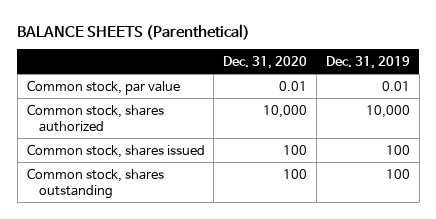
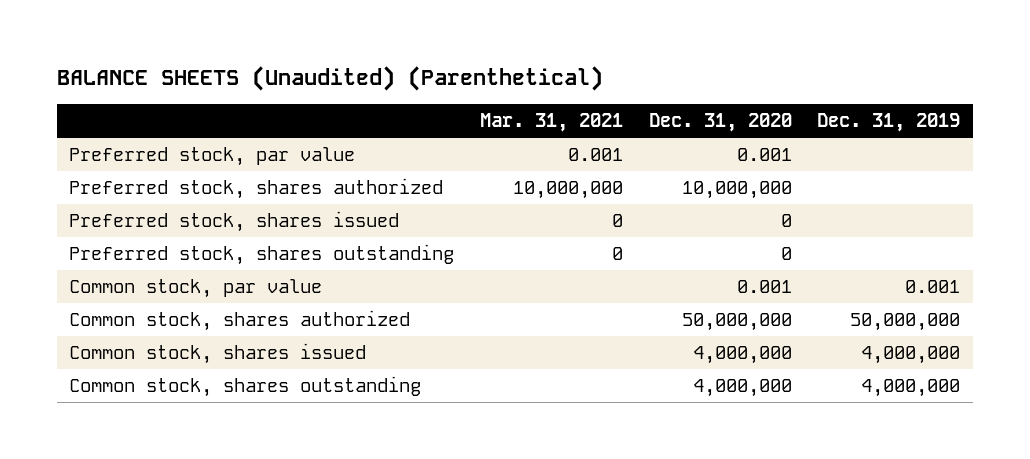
- BALANCE SHEETS (Parenthetical)
+ BALANCE SHEETS (Unaudited) (Parenthetical)
- | Dec. 31, 2020 | Dec. 31, 2019
+ | Mar. 31, 2021 | Dec. 31, 2020 | Dec. 31, 2019
- Common stock, par value | 0.01 | 0.01
- Common stock, shares authorized | 10,000 | 10,000
- Common stock, shares issued | 100 | 100
- Common stock, shares outstanding | 100 | 100
+ Preferred stock, par value | 0.001 | 0.001 |
+ Preferred stock, shares authorized | 10,000,000 | 10,000,000 |
+ Preferred stock, shares issued | 0 | 0 |
+ Preferred stock, shares outstanding | 0 | 0 |
+ Common stock, par value | | 0.001 | 0.001
+ Common stock, shares authorized | | 50,000,000 | 50,000,000
+ Common stock, shares issued | | 4,000,000 | 4,000,000
+ Common stock, shares outstanding | | 4,000,000 | 4,000,000

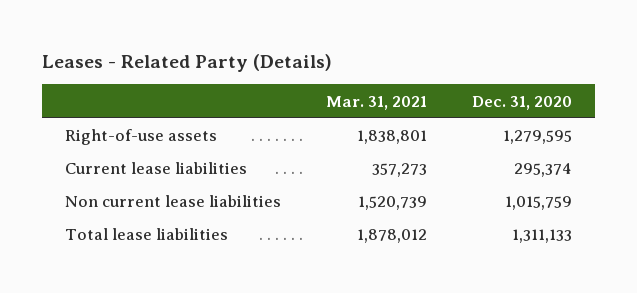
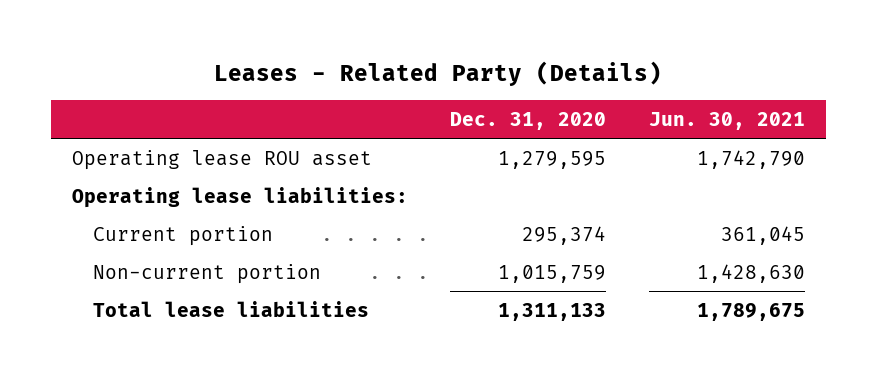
- | Mar. 31, 2021 | Dec. 31, 2020
+ | Dec. 31, 2020 | Jun. 30, 2021
- Right-of-use assets | 1,838,801 | 1,279,595
- Current lease liabilities | 357,273 | 295,374
- Non current lease liabilities | 1,520,739 | 1,015,759
+ Operating lease ROU asset | 1,279,595 | 1,742,790
+ Operating lease liabilities:
+ Current portion | 295,374 | 361,045
+ Non-current portion | 1,015,759 | 1,428,630

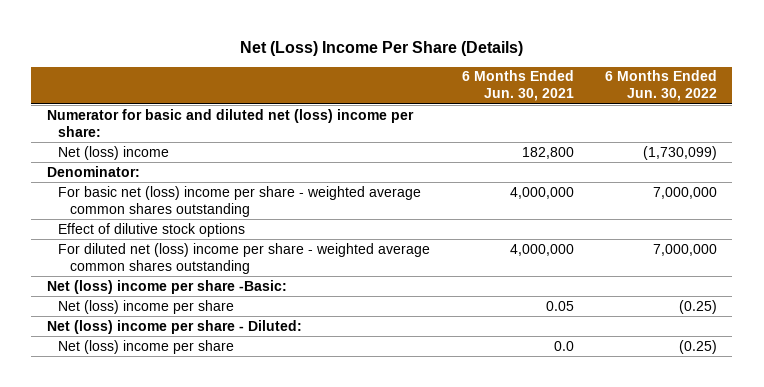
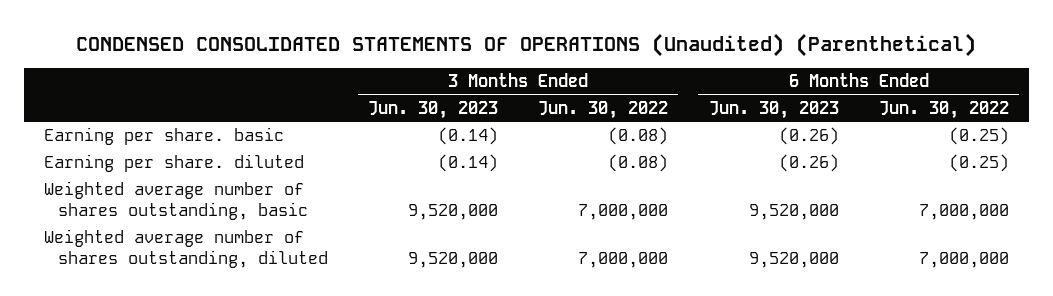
- Net (Loss) Income Per Share (Details)
+ CONDENSED CONSOLIDATED STATEMENTS OF OPERATIONS (Unaudited) (Parenthetical)
- | 6 Months Ended Jun. 30, 2021 | 6 Months Ended Jun. 30, 2022
+ | 3 Months Ended Jun. 30, 2023 | 3 Months Ended Jun. 30, 2022 | 6 Months Ended Jun. 30, 2023 | 6 Months Ended Jun. 30, 2022
- Numerator for basic and diluted net (loss) income per share:
- Net (loss) income | 182,800 | (1,730,099)
- Denominator:
- For basic net (loss) income per share - weighted average common shares outstanding | 4,000,000 | 7,000,000
- Effect of dilutive stock options
- For diluted net (loss) income per share - weighted average common shares outstanding | 4,000,000 | 7,000,000
- Net (loss) income per share -Basic:
- Net (loss) income per share | 0.05 | (0.25)
- Net (loss) income per share - Diluted:
- Net (loss) income per share | 0.0 | (0.25)
+ Earning per share. basic | (0.14) | (0.08) | (0.26) | (0.25)
+ Earning per share. diluted | (0.14) | (0.08) | (0.26) | (0.25)
+ Weighted average number of shares outstanding, basic | 9,520,000 | 7,000,000 | 9,520,000 | 7,000,000
+ Weighted average number of shares outstanding, diluted | 9,520,000 | 7,000,000 | 9,520,000 | 7,000,000

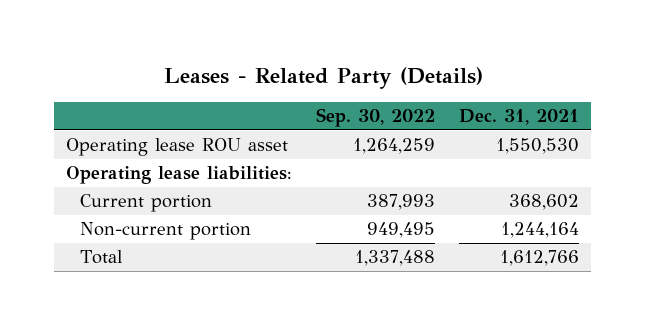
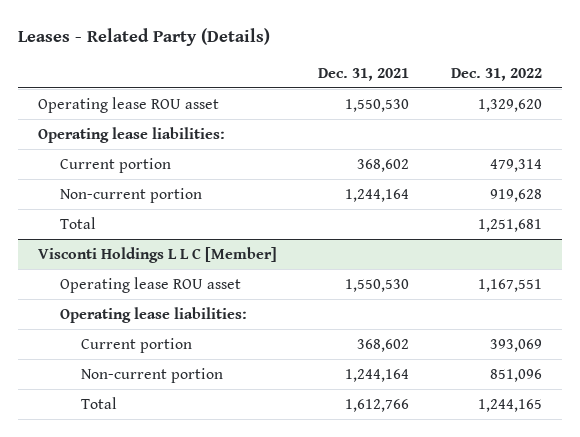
- | Sep. 30, 2022 | Dec. 31, 2021
+ | Dec. 31, 2021 | Dec. 31, 2022
+ Total | | 1,251,681
+ Visconti Holdings L L C [Member]
+ Operating lease ROU asset | 1,550,530 | 1,167,551
+ Operating lease liabilities:
+ Current portion | 368,602 | 393,069
+ Non-current portion | 1,244,164 | 851,096

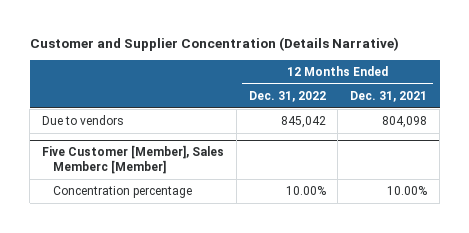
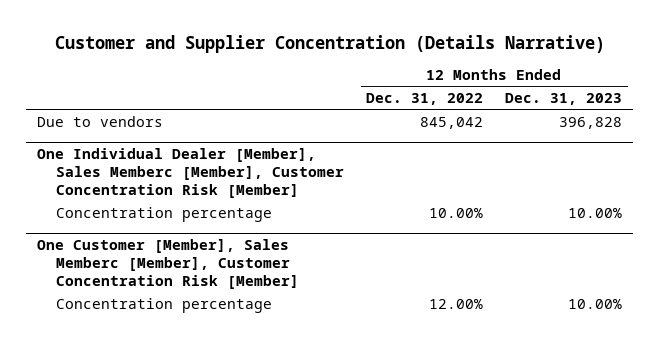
- | 12 Months Ended Dec. 31, 2022 | 12 Months Ended Dec. 31, 2021
+ | 12 Months Ended Dec. 31, 2022 | 12 Months Ended Dec. 31, 2023
- Five Customer [Member], Sales Memberc [Member]
+ One Individual Dealer [Member], Sales Memberc [Member], Customer Concentration Risk [Member]
+ One Customer [Member], Sales Memberc [Member], Customer Concentration Risk [Member]
+ Concentration percentage | 12.00% | 10.00%

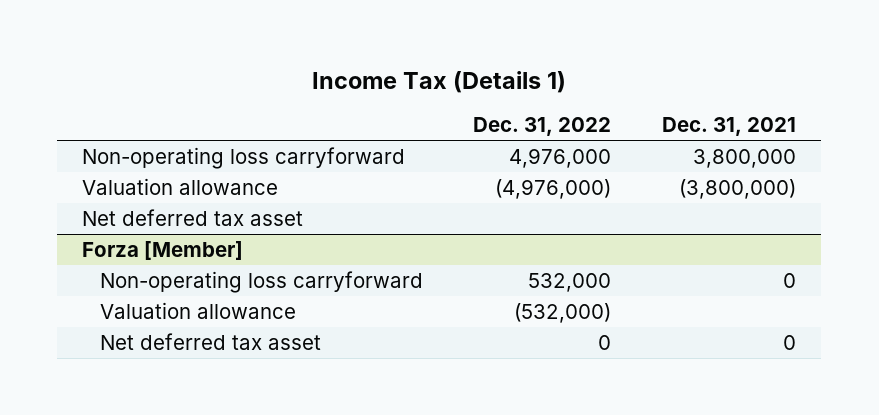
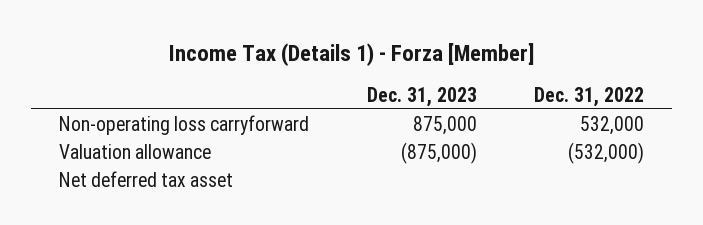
- Income Tax (Details 1)
+ Income Tax (Details 1) - Forza [Member]
- | Dec. 31, 2022 | Dec. 31, 2021
+ | Dec. 31, 2023 | Dec. 31, 2022
- Non-operating loss carryforward | 4,976,000 | 3,800,000
- Valuation allowance | (4,976,000) | (3,800,000)
- Forza [Member]
- Net deferred tax asset | 0 | 0
moved down: Net deferred tax asset

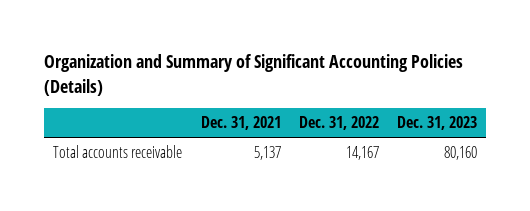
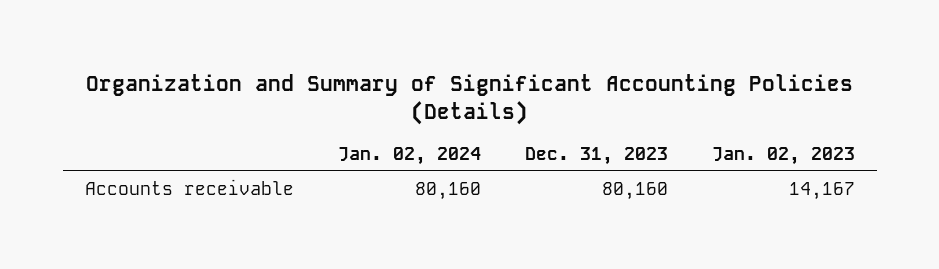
- | Dec. 31, 2021 | Dec. 31, 2022 | Dec. 31, 2023
+ | Jan. 02, 2024 | Dec. 31, 2023 | Jan. 02, 2023
- Total accounts receivable | 5,137 | 14,167 | 80,160
+ Accounts receivable | 80,160 | 80,160 | 14,167

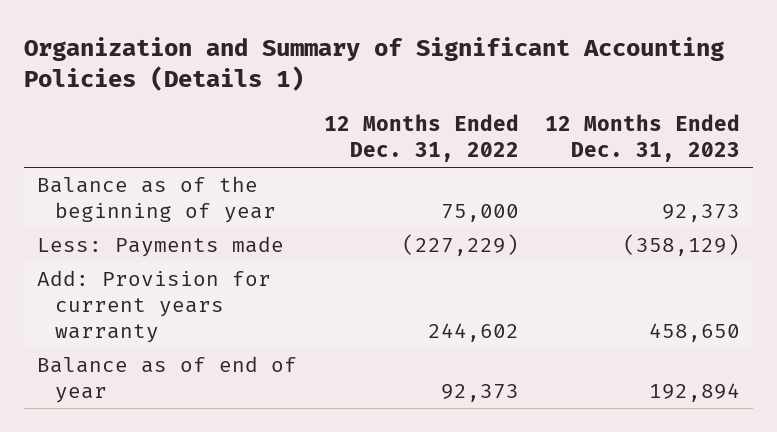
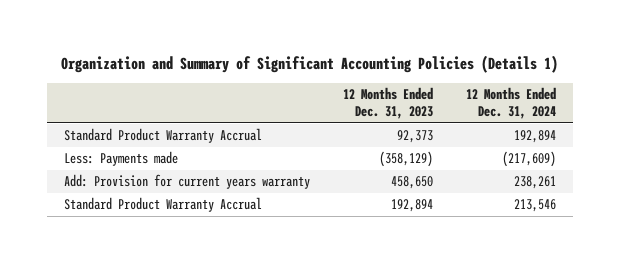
- | 12 Months Ended Dec. 31, 2022 | 12 Months Ended Dec. 31, 2023
+ | 12 Months Ended Dec. 31, 2023 | 12 Months Ended Dec. 31, 2024
- Balance as of the beginning of year | 75,000 | 92,373
+ Standard Product Warranty Accrual | 92,373 | 192,894
- Balance as of end of year | 92,373 | 192,894
+ Standard Product Warranty Accrual | 192,894 | 213,546

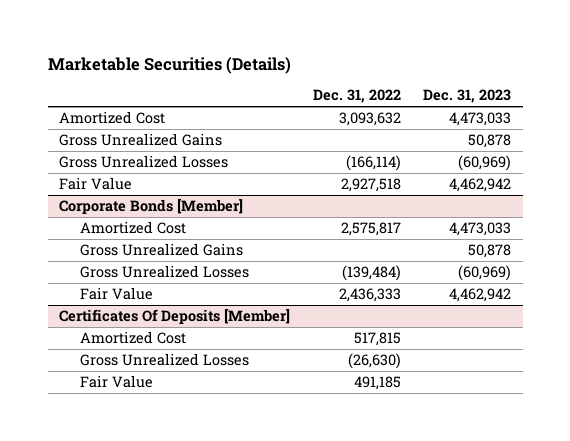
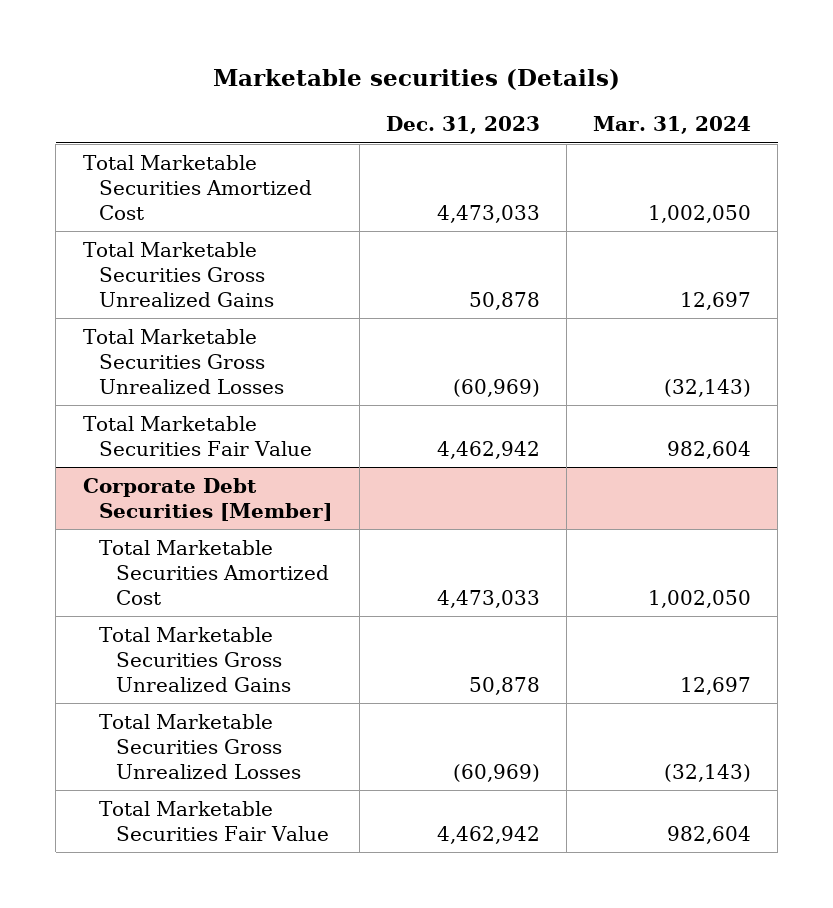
- Marketable Securities (Details)
+ Marketable securities (Details)
- | Dec. 31, 2022 | Dec. 31, 2023
+ | Dec. 31, 2023 | Mar. 31, 2024
- Amortized Cost | 3,093,632 | 4,473,033
- Gross Unrealized Gains | | 50,878
- Gross Unrealized Losses | (166,114) | (60,969)
- Fair Value | 2,927,518 | 4,462,942
- Corporate Bonds [Member]
- Amortized Cost | 2,575,817 | 4,473,033
- Gross Unrealized Gains | | 50,878
- Gross Unrealized Losses | (139,484) | (60,969)
- Fair Value | 2,436,333 | 4,462,942
- Certificates Of Deposits [Member]
- Amortized Cost | 517,815 |
- Gross Unrealized Losses | (26,630) |
- Fair Value | 491,185 |
+ Total Marketable Securities Amortized Cost | 4,473,033 | 1,002,050
+ Total Marketable Securities Gross Unrealized Gains | 50,878 | 12,697
+ Total Marketable Securities Gross Unrealized Losses | (60,969) | (32,143)
+ Total Marketable Securities Fair Value | 4,462,942 | 982,604
+ Corporate Debt Securities [Member]
+ Total Marketable Securities Amortized Cost | 4,473,033 | 1,002,050
+ Total Marketable Securities Gross Unrealized Gains | 50,878 | 12,697
+ Total Marketable Securities Gross Unrealized Losses | (60,969) | (32,143)
+ Total Marketable Securities Fair Value | 4,462,942 | 982,604

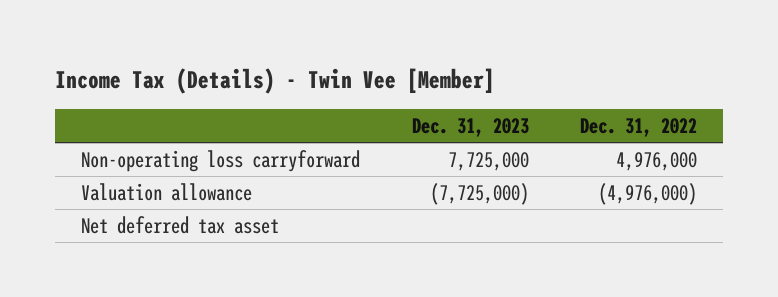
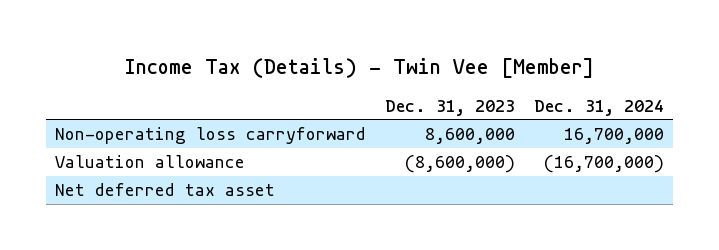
- | Dec. 31, 2023 | Dec. 31, 2022
+ | Dec. 31, 2023 | Dec. 31, 2024
- Non-operating loss carryforward | 7,725,000 | 4,976,000
- Valuation allowance | (7,725,000) | (4,976,000)
+ Non-operating loss carryforward | 8,600,000 | 16,700,000
+ Valuation allowance | (8,600,000) | (16,700,000)

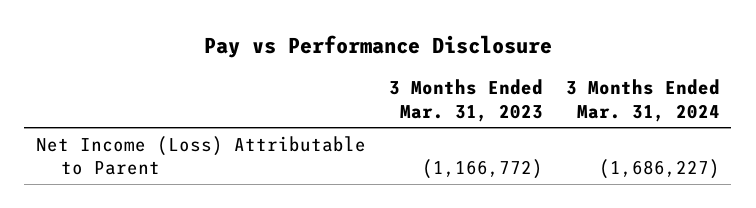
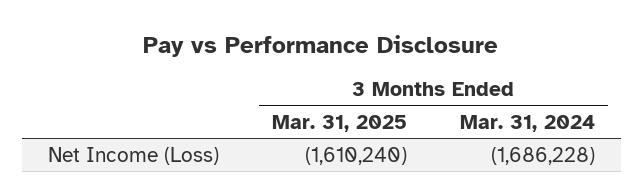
- | 3 Months Ended Mar. 31, 2023 | 3 Months Ended Mar. 31, 2024
+ | 3 Months Ended Mar. 31, 2025 | 3 Months Ended Mar. 31, 2024
- Net Income (Loss) Attributable to Parent | (1,166,772) | (1,686,227)
+ Net Income (Loss) | (1,610,240) | (1,686,228)

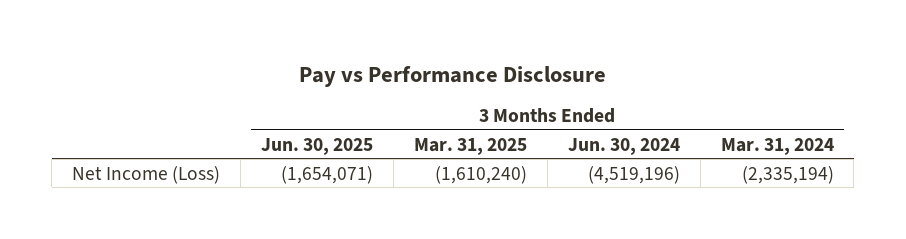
- | 3 Months Ended Mar. 31, 2025 | 3 Months Ended Mar. 31, 2024
+ | 3 Months Ended Jun. 30, 2025 | 3 Months Ended Mar. 31, 2025 | 3 Months Ended Jun. 30, 2024 | 3 Months Ended Mar. 31, 2024
- Net Income (Loss) | (1,610,240) | (1,686,228)
+ Net Income (Loss) | (1,654,071) | (1,610,240) | (4,519,196) | (2,335,194)

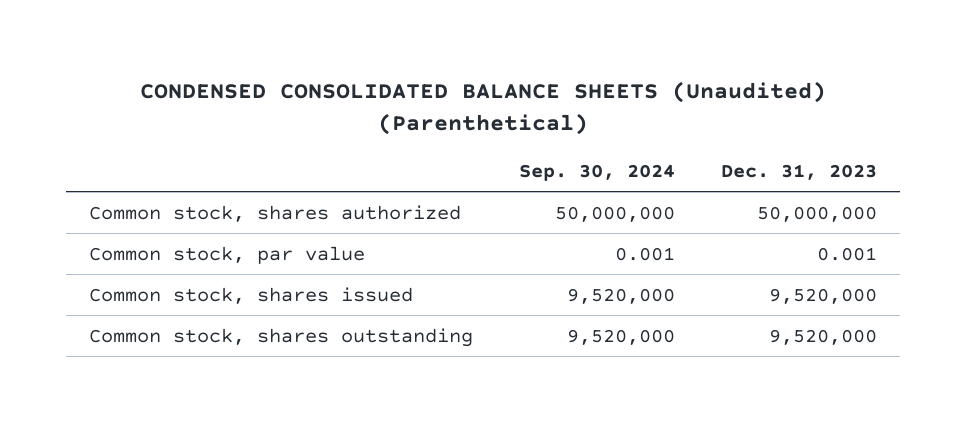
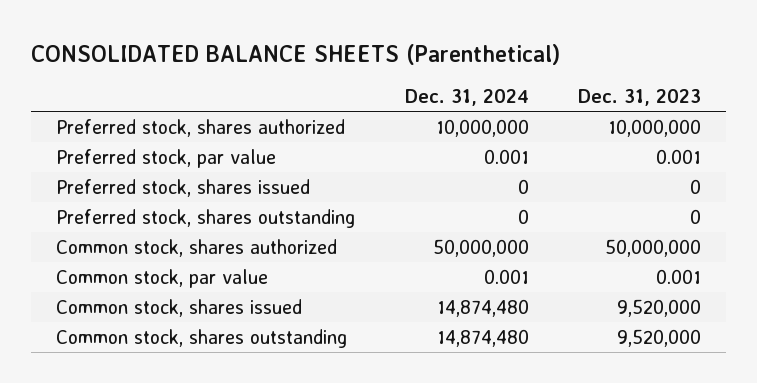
- CONDENSED CONSOLIDATED BALANCE SHEETS (Unaudited) (Parenthetical)
+ CONSOLIDATED BALANCE SHEETS (Parenthetical)
- | Sep. 30, 2024 | Dec. 31, 2023
+ | Dec. 31, 2024 | Dec. 31, 2023
+ Preferred stock, shares authorized | 10,000,000 | 10,000,000
+ Preferred stock, par value | 0.001 | 0.001
+ Preferred stock, shares issued | 0 | 0
+ Preferred stock, shares outstanding | 0 | 0

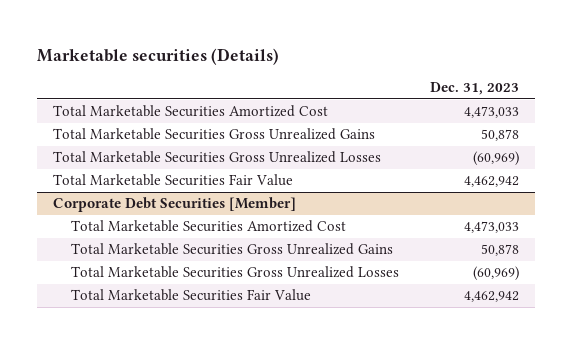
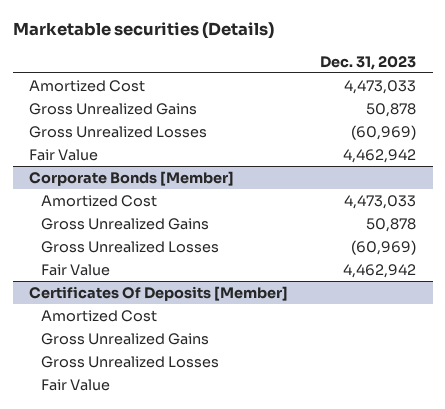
- Total Marketable Securities Amortized Cost | 4,473,033
- Total Marketable Securities Gross Unrealized Gains | 50,878
- Total Marketable Securities Gross Unrealized Losses | (60,969)
- Total Marketable Securities Fair Value | 4,462,942
- Corporate Debt Securities [Member]
- Total Marketable Securities Amortized Cost | 4,473,033
- Total Marketable Securities Gross Unrealized Gains | 50,878
- Total Marketable Securities Gross Unrealized Losses | (60,969)
- Total Marketable Securities Fair Value | 4,462,942
+ Amortized Cost | 4,473,033
+ Gross Unrealized Gains | 50,878
+ Gross Unrealized Losses | (60,969)
+ Fair Value | 4,462,942
+ Corporate Bonds [Member]
+ Amortized Cost | 4,473,033
+ Gross Unrealized Gains | 50,878
+ Gross Unrealized Losses | (60,969)
+ Fair Value | 4,462,942
+ Certificates Of Deposits [Member]
+ Amortized Cost
+ Gross Unrealized Gains
+ Gross Unrealized Losses
+ Fair Value

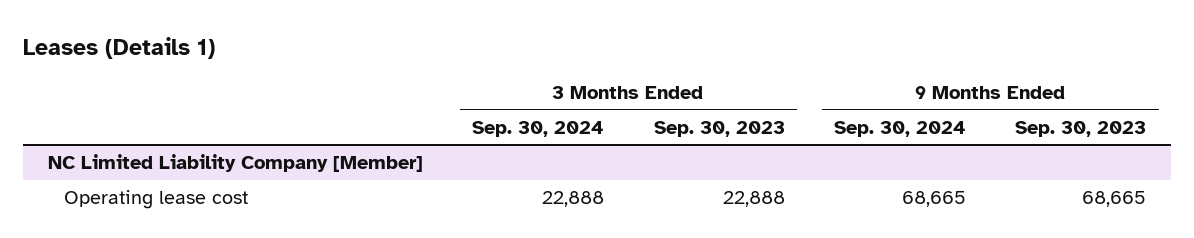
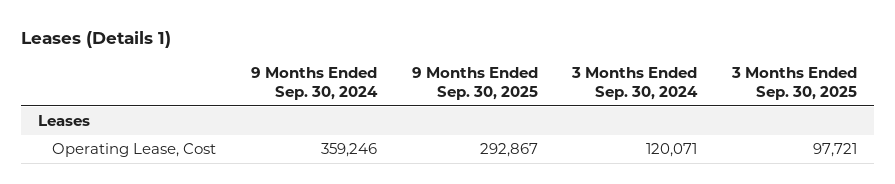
- | 3 Months Ended Sep. 30, 2024 | 3 Months Ended Sep. 30, 2023 | 9 Months Ended Sep. 30, 2024 | 9 Months Ended Sep. 30, 2023
+ | 9 Months Ended Sep. 30, 2024 | 9 Months Ended Sep. 30, 2025 | 3 Months Ended Sep. 30, 2024 | 3 Months Ended Sep. 30, 2025
- NC Limited Liability Company [Member]
- Operating lease cost | 22,888 | 22,888 | 68,665 | 68,665
+ Leases
+ Operating Lease, Cost | 359,246 | 292,867 | 120,071 | 97,721

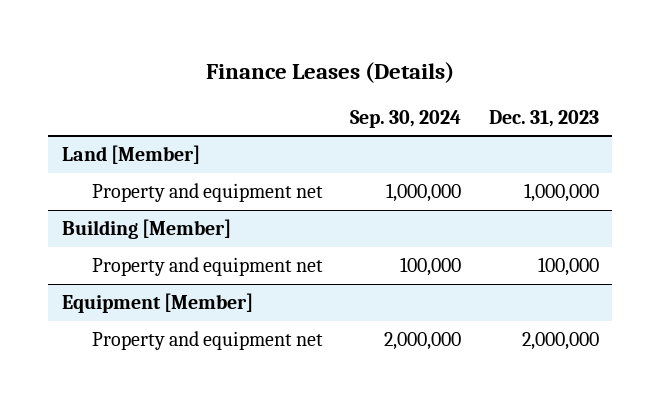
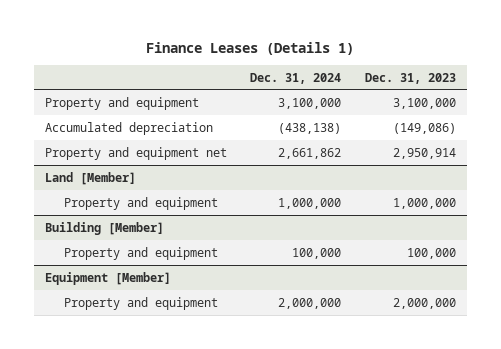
- Finance Leases (Details)
+ Finance Leases (Details 1)
- | Sep. 30, 2024 | Dec. 31, 2023
+ | Dec. 31, 2024 | Dec. 31, 2023
+ Property and equipment | 3,100,000 | 3,100,000
+ Accumulated depreciation | (438,138) | (149,086)
+ Property and equipment net | 2,661,862 | 2,950,914
@ Land [Member]
- Property and equipment net | 1,000,000 | 1,000,000
+ Property and equipment | 1,000,000 | 1,000,000
@ Building [Member]
- Property and equipment net | 100,000 | 100,000
+ Property and equipment | 100,000 | 100,000
@ Equipment [Member]
- Property and equipment net | 2,000,000 | 2,000,000
+ Property and equipment | 2,000,000 | 2,000,000

